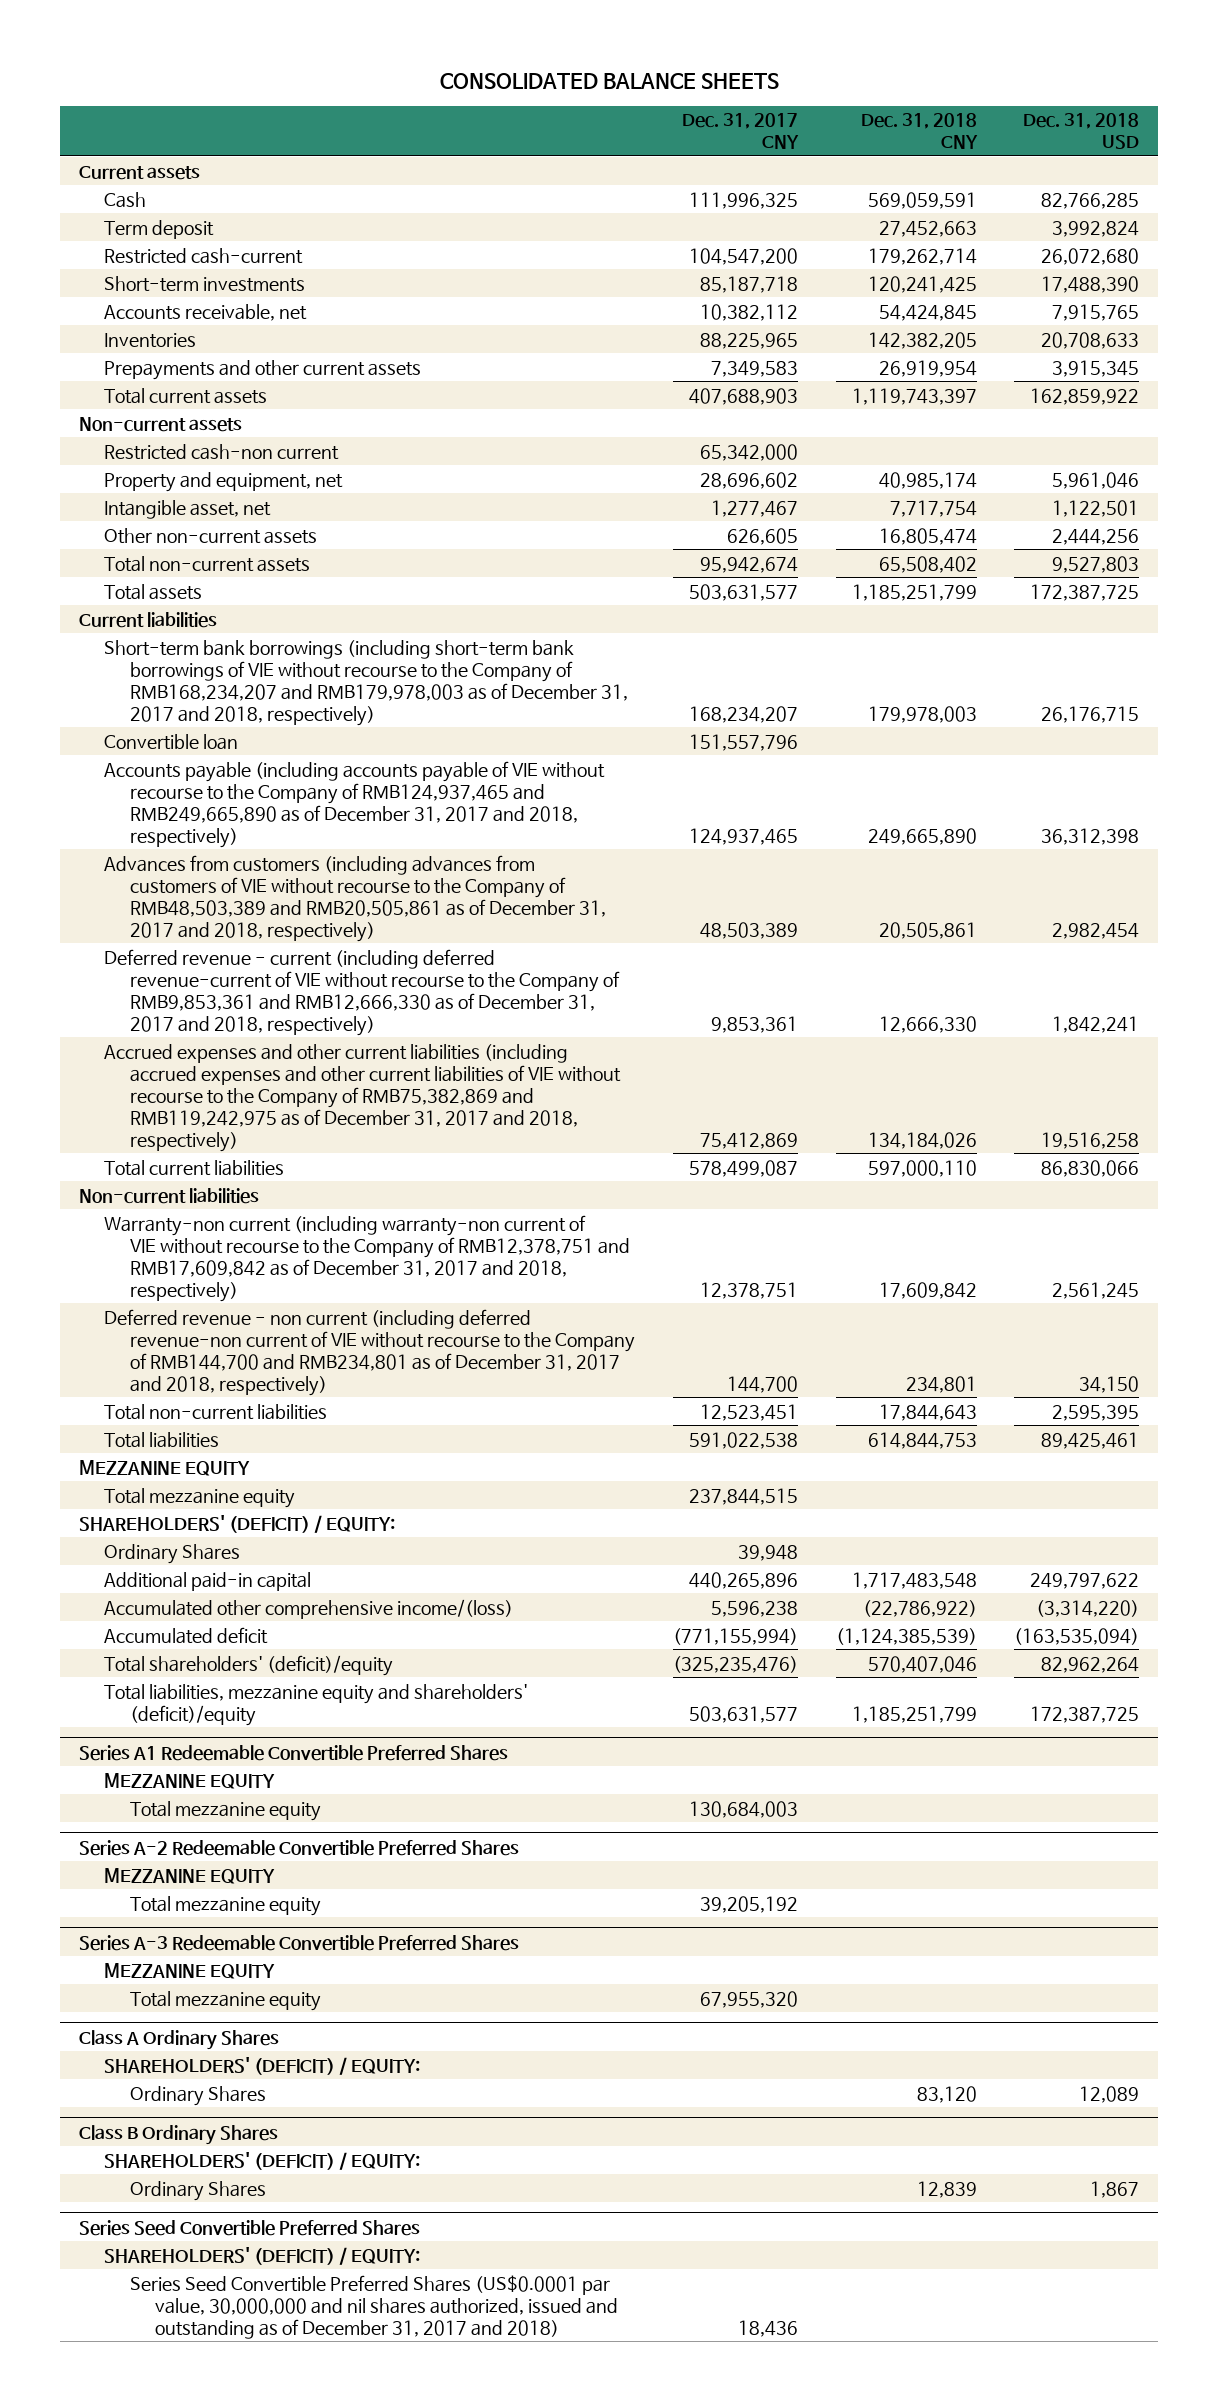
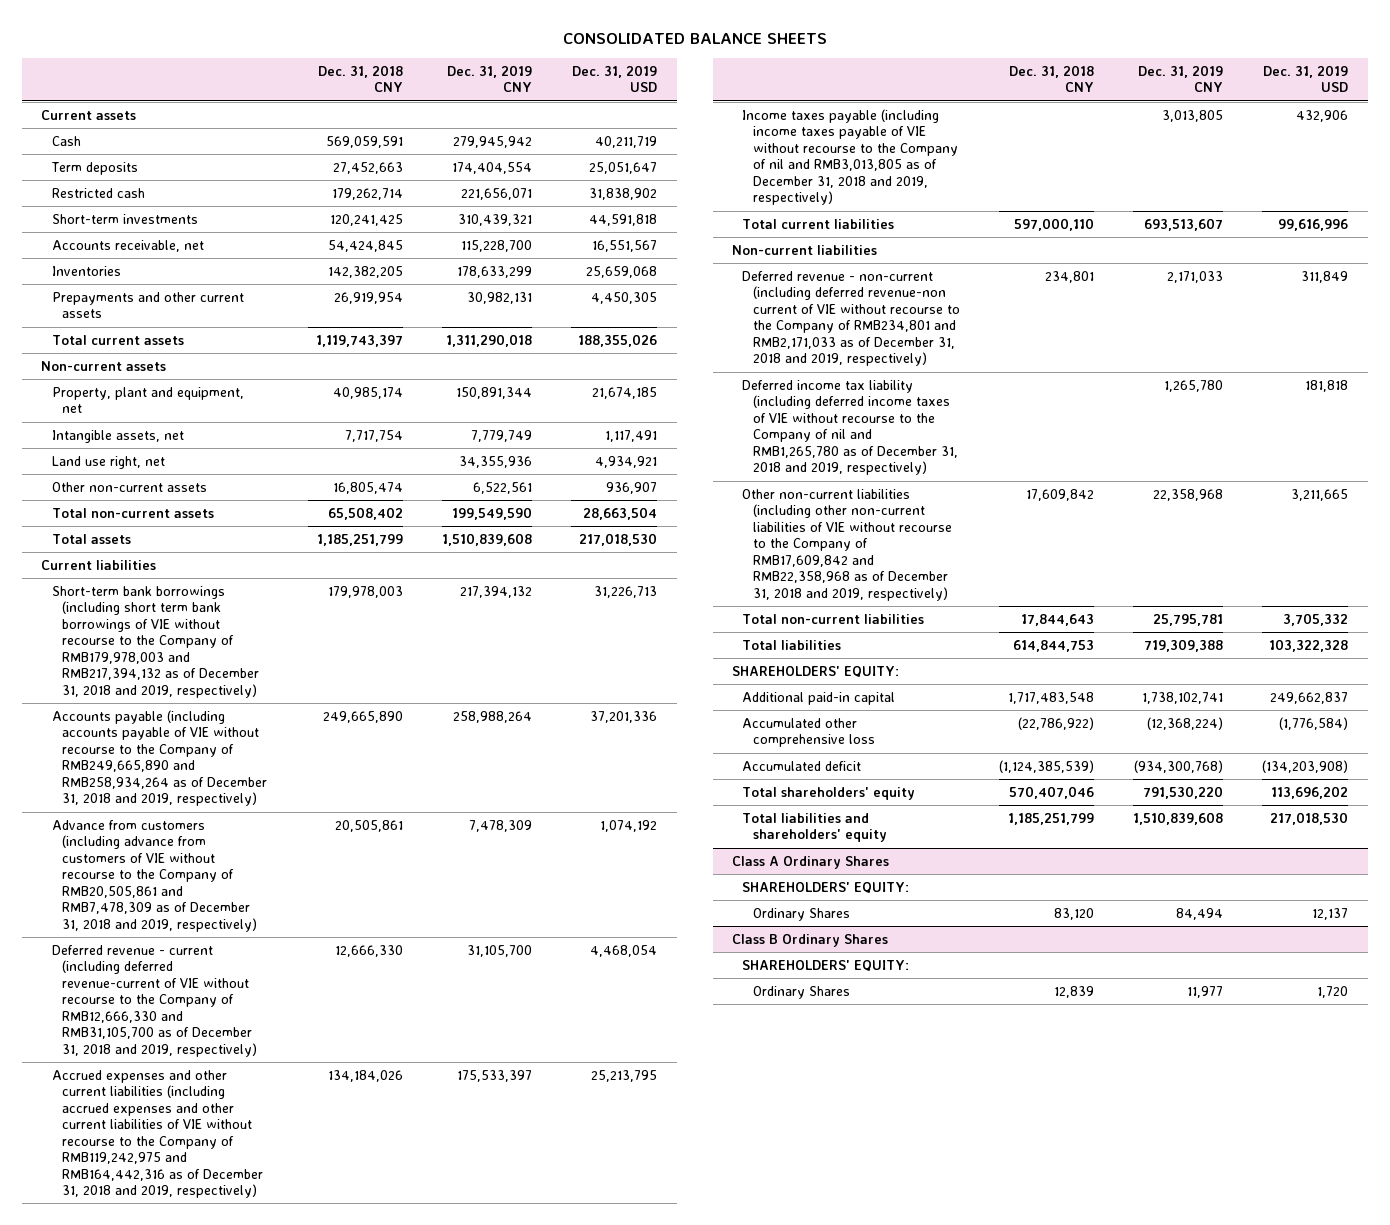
- | Dec. 31, 2017 CNY | Dec. 31, 2018 CNY | Dec. 31, 2018 USD
+ | Dec. 31, 2018 CNY | Dec. 31, 2019 CNY | Dec. 31, 2019 USD
- Term deposit | | 27,452,663 | 3,992,824
- Restricted cash-current | 104,547,200 | 179,262,714 | 26,072,680
+ Term deposits | 27,452,663 | 174,404,554 | 25,051,647
+ Restricted cash | 179,262,714 | 221,656,071 | 31,838,902
- Restricted cash-non current | 65,342,000 | |
- Property and equipment, net | 28,696,602 | 40,985,174 | 5,961,046
- Intangible asset, net | 1,277,467 | 7,717,754 | 1,122,501
+ Property, plant and equipment, net | 40,985,174 | 150,891,344 | 21,674,185
+ Intangible assets, net | 7,717,754 | 7,779,749 | 1,117,491
+ Land use right, net | | 34,355,936 | 4,934,921
- Short-term bank borrowings (including short-term bank borrowings of VIE without recourse to the Company of RMB168,234,207 and RMB179,978,003 as of December 31, 2017 and 2018, respectively) | 168,234,207 | 179,978,003 | 26,176,715
- Convertible loan | 151,557,796 | |
- Accounts payable (including accounts payable of VIE without recourse to the Company of RMB124,937,465 and RMB249,665,890 as of December 31, 2017 and 2018, respectively) | 124,937,465 | 249,665,890 | 36,312,398
- Advances from customers (including advances from customers of VIE without recourse to the Company of RMB48,503,389 and RMB20,505,861 as of December 31, 2017 and 2018, respectively) | 48,503,389 | 20,505,861 | 2,982,454
- Deferred revenue - current (including deferred revenue-current of VIE without recourse to the Company of RMB9,853,361 and RMB12,666,330 as of December 31, 2017 and 2018, respectively) | 9,853,361 | 12,666,330 | 1,842,241
- Accrued expenses and other current liabilities (including accrued expenses and other current liabilities of VIE without recourse to the Company of RMB75,382,869 and RMB119,242,975 as of December 31, 2017 and 2018, respectively) | 75,412,869 | 134,184,026 | 19,516,258
+ Short-term bank borrowings (including short term bank borrowings of VIE without recourse to the Company of RMB179,978,003 and RMB217,394,132 as of December 31, 2018 and 2019, respectively) | 179,978,003 | 217,394,132 | 31,226,713
+ Accounts payable (including accounts payable of VIE without recourse to the Company of RMB249,665,890 and RMB258,934,264 as of December 31, 2018 and 2019, respectively) | 249,665,890 | 258,988,264 | 37,201,336
+ Advance from customers (including advance from customers of VIE without recourse to the Company of RMB20,505,861 and RMB7,478,309 as of December 31, 2018 and 2019, respectively) | 20,505,861 | 7,478,309 | 1,074,192
+ Deferred revenue - current (including deferred revenue-current of VIE without recourse to the Company of RMB12,666,330 and RMB31,105,700 as of December 31, 2018 and 2019, respectively) | 12,666,330 | 31,105,700 | 4,468,054
+ Accrued expenses and other current liabilities (including accrued expenses and other current liabilities of VIE without recourse to the Company of RMB119,242,975 and RMB164,442,316 as of December 31, 2018 and 2019, respectively) | 134,184,026 | 175,533,397 | 25,213,795
+ Income taxes payable (including income taxes payable of VIE without recourse to the Company of nil and RMB3,013,805 as of December 31, 2018 and 2019, respectively) | | 3,013,805 | 432,906
- Warranty-non current (including warranty-non current of VIE without recourse to the Company of RMB12,378,751 and RMB17,609,842 as of December 31, 2017 and 2018, respectively) | 12,378,751 | 17,609,842 | 2,561,245
- Deferred revenue - non current (including deferred revenue-non current of VIE without recourse to the Company of RMB144,700 and RMB234,801 as of December 31, 2017 and 2018, respectively) | 144,700 | 234,801 | 34,150
+ Deferred revenue - non-current (including deferred revenue-non current of VIE without recourse to the Company of RMB234,801 and RMB2,171,033 as of December 31, 2018 and 2019, respectively) | 234,801 | 2,171,033 | 311,849
+ Deferred income tax liability (including deferred income taxes of VIE without recourse to the Company of nil and RMB1,265,780 as of December 31, 2018 and 2019, respectively) | | 1,265,780 | 181,818
+ Other non-current liabilities (including other non-current liabilities of VIE without recourse to the Company of RMB17,609,842 and RMB22,358,968 as of December 31, 2018 and 2019, respectively) | 17,609,842 | 22,358,968 | 3,211,665
- MEZZANINE EQUITY
- Total mezzanine equity | 237,844,515 | |
- SHAREHOLDERS' (DEFICIT) / EQUITY:
- Ordinary Shares | 39,948 | |
+ SHAREHOLDERS' EQUITY:
- Accumulated other comprehensive income/(loss) | 5,596,238 | (22,786,922) | (3,314,220)
+ Accumulated other comprehensive loss | (22,786,922) | (12,368,224) | (1,776,584)
- Total shareholders' (deficit)/equity | (325,235,476) | 570,407,046 | 82,962,264
- Total liabilities, mezzanine equity and shareholders' (deficit)/equity | 503,631,577 | 1,185,251,799 | 172,387,725
- Series A1 Redeemable Convertible Preferred Shares
- MEZZANINE EQUITY
- Total mezzanine equity | 130,684,003 | |
- Series A-2 Redeemable Convertible Preferred Shares
- MEZZANINE EQUITY
- Total mezzanine equity | 39,205,192 | |
- Series A-3 Redeemable Convertible Preferred Shares
- MEZZANINE EQUITY
- Total mezzanine equity | 67,955,320 | |
+ Total shareholders' equity | 570,407,046 | 791,530,220 | 113,696,202
+ Total liabilities and shareholders' equity | 1,185,251,799 | 1,510,839,608 | 217,018,530
@ Class A Ordinary Shares
- SHAREHOLDERS' (DEFICIT) / EQUITY:
+ SHAREHOLDERS' EQUITY:
@ Class B Ordinary Shares
- SHAREHOLDERS' (DEFICIT) / EQUITY:
+ SHAREHOLDERS' EQUITY:
- Series Seed Convertible Preferred Shares
- SHAREHOLDERS' (DEFICIT) / EQUITY:
- Series Seed Convertible Preferred Shares (US$0.0001 par value, 30,000,000 and nil shares authorized, issued and outstanding as of December 31, 2017 and 2018) | 18,436 | |

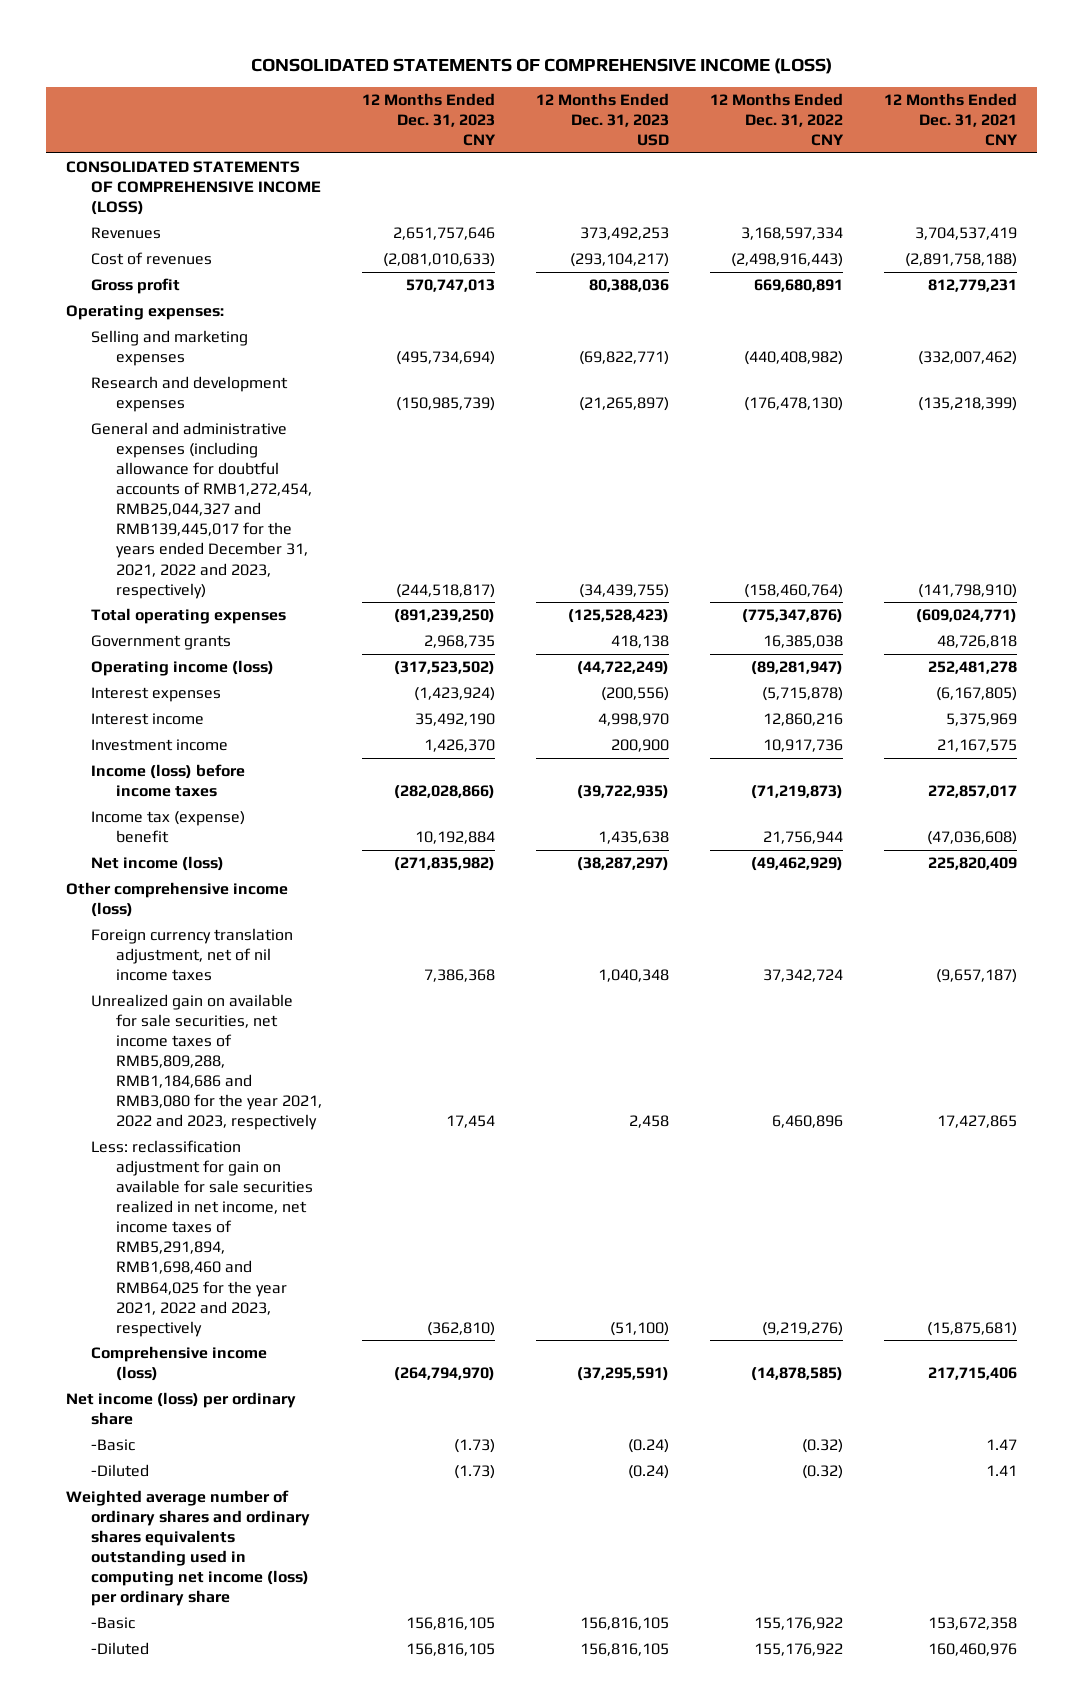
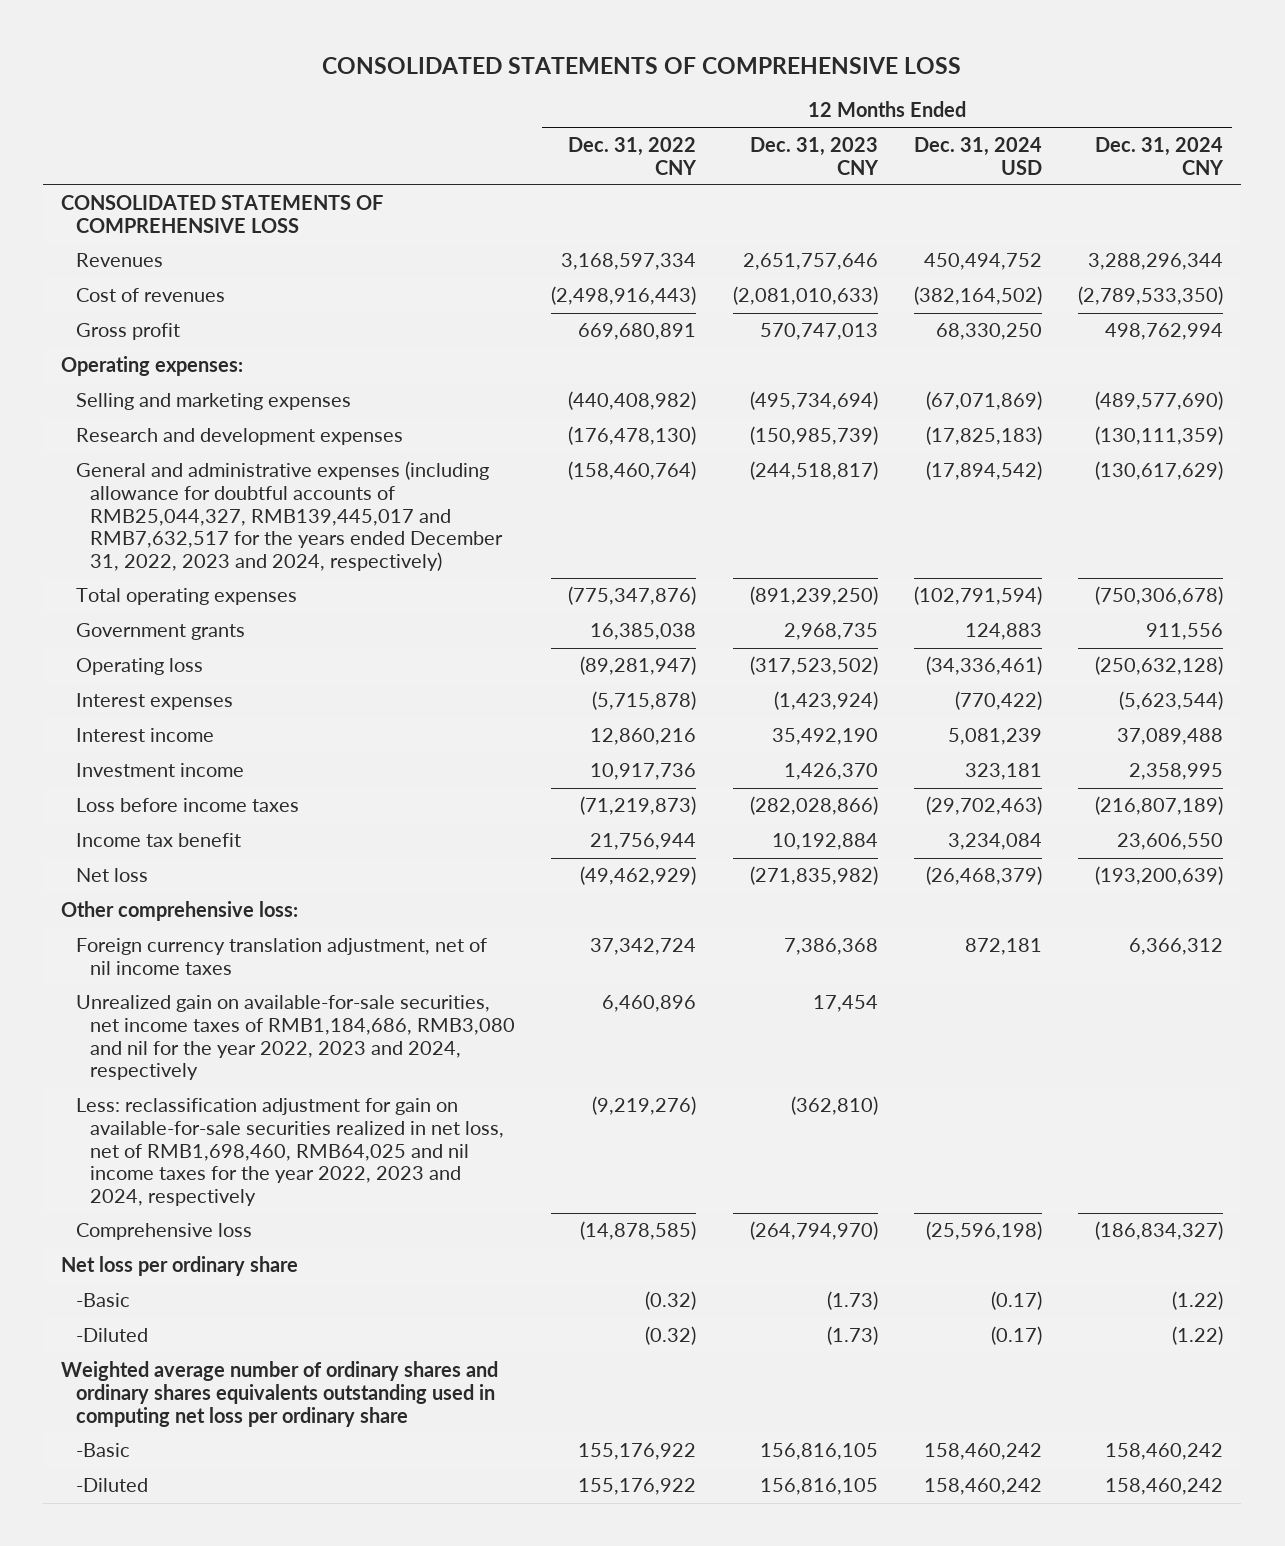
- CONSOLIDATED STATEMENTS OF COMPREHENSIVE INCOME (LOSS)
+ CONSOLIDATED STATEMENTS OF COMPREHENSIVE LOSS
- | 12 Months Ended Dec. 31, 2023 CNY | 12 Months Ended Dec. 31, 2023 USD | 12 Months Ended Dec. 31, 2022 CNY | 12 Months Ended Dec. 31, 2021 CNY
+ | 12 Months Ended Dec. 31, 2022 CNY | 12 Months Ended Dec. 31, 2023 CNY | 12 Months Ended Dec. 31, 2024 USD | 12 Months Ended Dec. 31, 2024 CNY
- CONSOLIDATED STATEMENTS OF COMPREHENSIVE INCOME (LOSS)
+ CONSOLIDATED STATEMENTS OF COMPREHENSIVE LOSS
- General and administrative expenses (including allowance for doubtful accounts of RMB1,272,454, RMB25,044,327 and RMB139,445,017 for the years ended December 31, 2021, 2022 and 2023, respectively) | (244,518,817) | (34,439,755) | (158,460,764) | (141,798,910)
+ General and administrative expenses (including allowance for doubtful accounts of RMB25,044,327, RMB139,445,017 and RMB7,632,517 for the years ended December 31, 2022, 2023 and 2024, respectively) | (158,460,764) | (244,518,817) | (17,894,542) | (130,617,629)
- Operating income (loss) | (317,523,502) | (44,722,249) | (89,281,947) | 252,481,278
+ Operating loss | (89,281,947) | (317,523,502) | (34,336,461) | (250,632,128)
- Income (loss) before income taxes | (282,028,866) | (39,722,935) | (71,219,873) | 272,857,017
- Income tax (expense) benefit | 10,192,884 | 1,435,638 | 21,756,944 | (47,036,608)
- Net income (loss) | (271,835,982) | (38,287,297) | (49,462,929) | 225,820,409
- Other comprehensive income (loss)
+ Loss before income taxes | (71,219,873) | (282,028,866) | (29,702,463) | (216,807,189)
+ Income tax benefit | 21,756,944 | 10,192,884 | 3,234,084 | 23,606,550
+ Net loss | (49,462,929) | (271,835,982) | (26,468,379) | (193,200,639)
+ Other comprehensive loss:
- Unrealized gain on available for sale securities, net income taxes of RMB5,809,288, RMB1,184,686 and RMB3,080 for the year 2021, 2022 and 2023, respectively | 17,454 | 2,458 | 6,460,896 | 17,427,865
- Less: reclassification adjustment for gain on available for sale securities realized in net income, net income taxes of RMB5,291,894, RMB1,698,460 and RMB64,025 for the year 2021, 2022 and 2023, respectively | (362,810) | (51,100) | (9,219,276) | (15,875,681)
- Comprehensive income (loss) | (264,794,970) | (37,295,591) | (14,878,585) | 217,715,406
- Net income (loss) per ordinary share
+ Unrealized gain on available-for-sale securities, net income taxes of RMB1,184,686, RMB3,080 and nil for the year 2022, 2023 and 2024, respectively | 6,460,896 | 17,454 | |
+ Less: reclassification adjustment for gain on available-for-sale securities realized in net loss, net of RMB1,698,460, RMB64,025 and nil income taxes for the year 2022, 2023 and 2024, respectively | (9,219,276) | (362,810) | |
+ Comprehensive loss | (14,878,585) | (264,794,970) | (25,596,198) | (186,834,327)
+ Net loss per ordinary share
- Weighted average number of ordinary shares and ordinary shares equivalents outstanding used in computing net income (loss) per ordinary share
+ Weighted average number of ordinary shares and ordinary shares equivalents outstanding used in computing net loss per ordinary share

